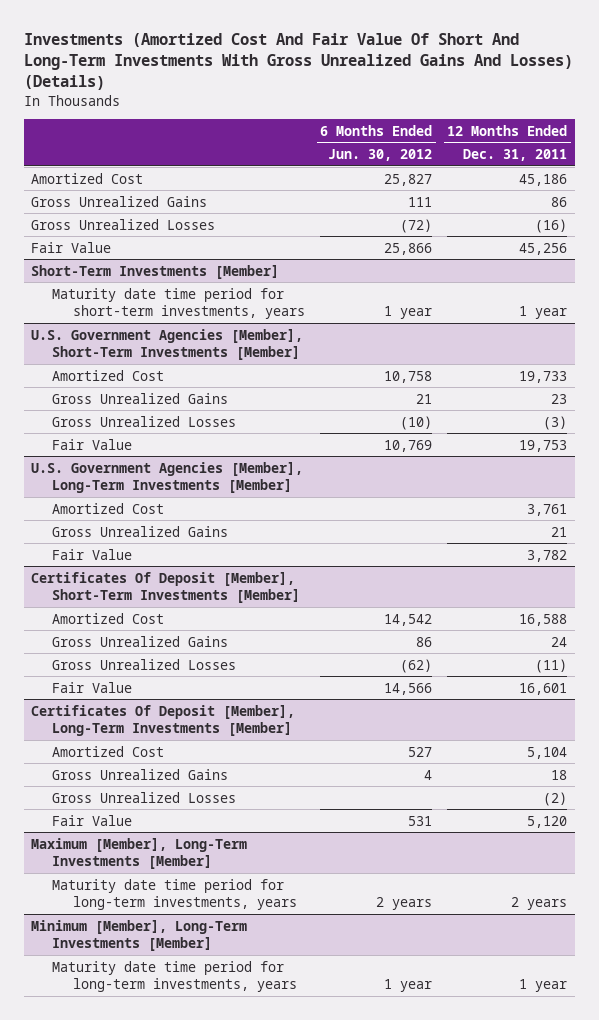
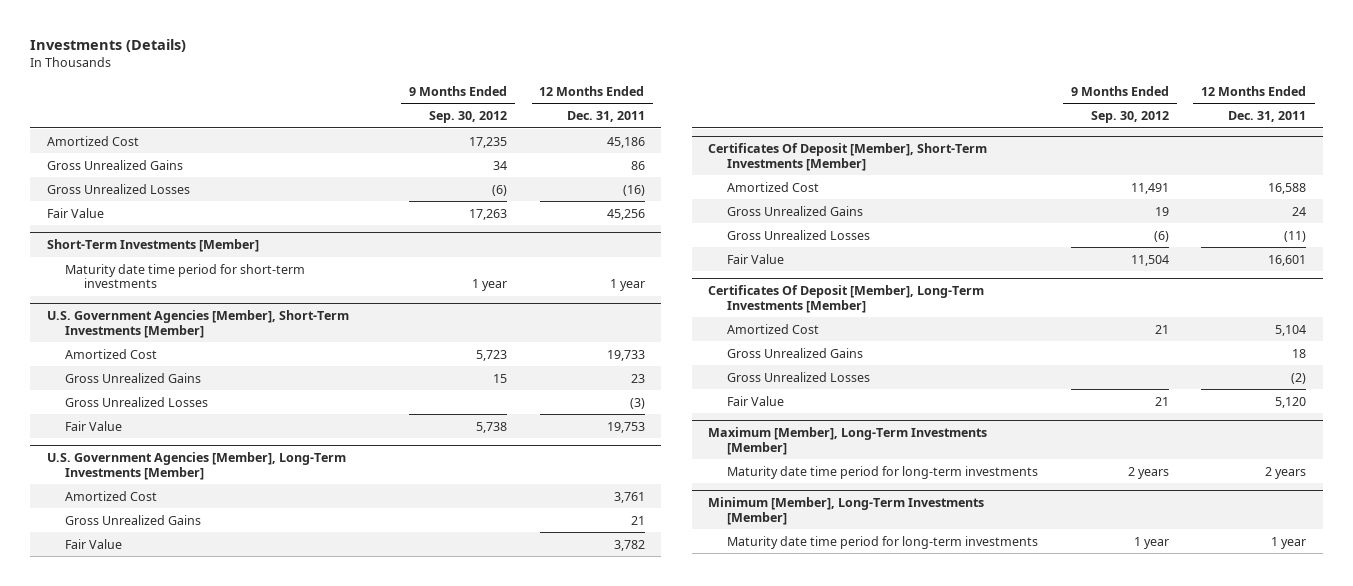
- Investments (Amortized Cost And Fair Value Of Short And Long-Term Investments With Gross Unrealized Gains And Losses) (Details)
+ Investments (Details)
- | 6 Months Ended Jun. 30, 2012 | 12 Months Ended Dec. 31, 2011
+ | 9 Months Ended Sep. 30, 2012 | 12 Months Ended Dec. 31, 2011
@ Short-Term Investments [Member]
- Maturity date time period for short-term investments, years | 1 year | 1 year
+ Maturity date time period for short-term investments | 1 year | 1 year
@ Maximum [Member], Long-Term Investments [Member]
- Maturity date time period for long-term investments, years | 2 years | 2 years
+ Maturity date time period for long-term investments | 2 years | 2 years
@ Minimum [Member], Long-Term Investments [Member]
- Maturity date time period for long-term investments, years | 1 year | 1 year
+ Maturity date time period for long-term investments | 1 year | 1 year

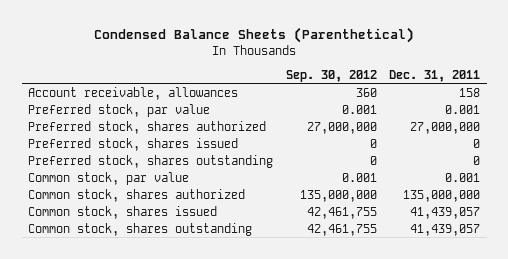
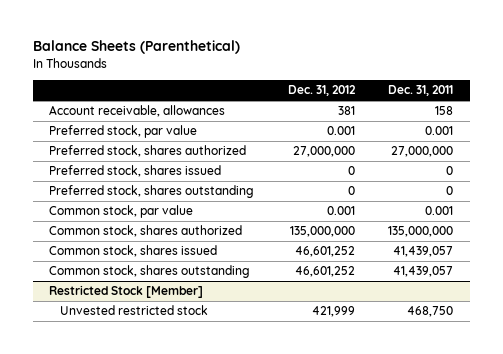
- Condensed Balance Sheets (Parenthetical)
+ Balance Sheets (Parenthetical)
- | Sep. 30, 2012 | Dec. 31, 2011
+ | Dec. 31, 2012 | Dec. 31, 2011
+ Restricted Stock [Member]
+ Unvested restricted stock | 421,999 | 468,750

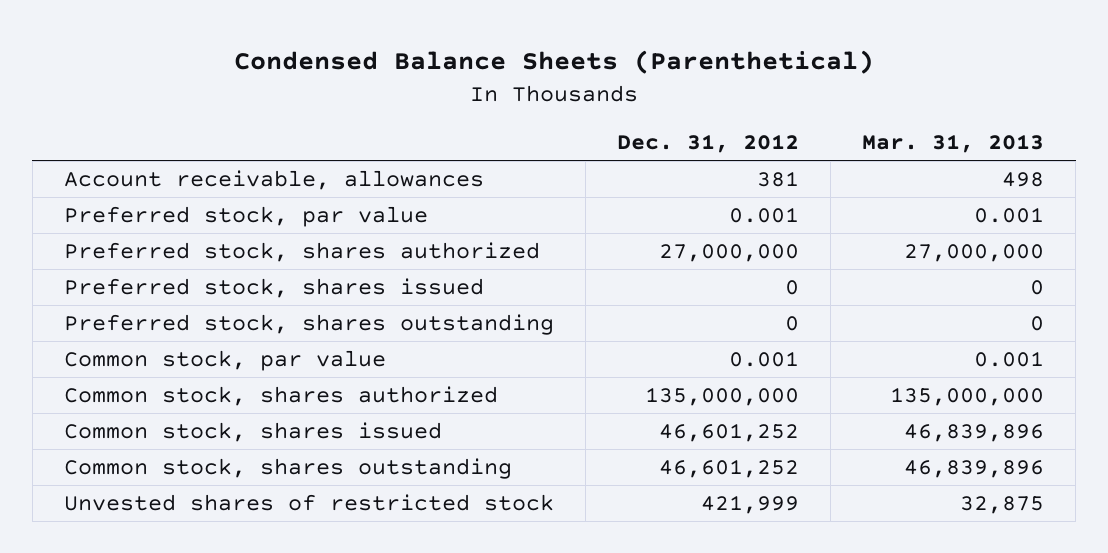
- Balance Sheets (Parenthetical)
+ Condensed Balance Sheets (Parenthetical)
- | Dec. 31, 2012 | Dec. 31, 2011
+ | Dec. 31, 2012 | Mar. 31, 2013
- Restricted Stock [Member]
- Unvested restricted stock | 421,999 | 468,750
+ Unvested shares of restricted stock | 421,999 | 32,875

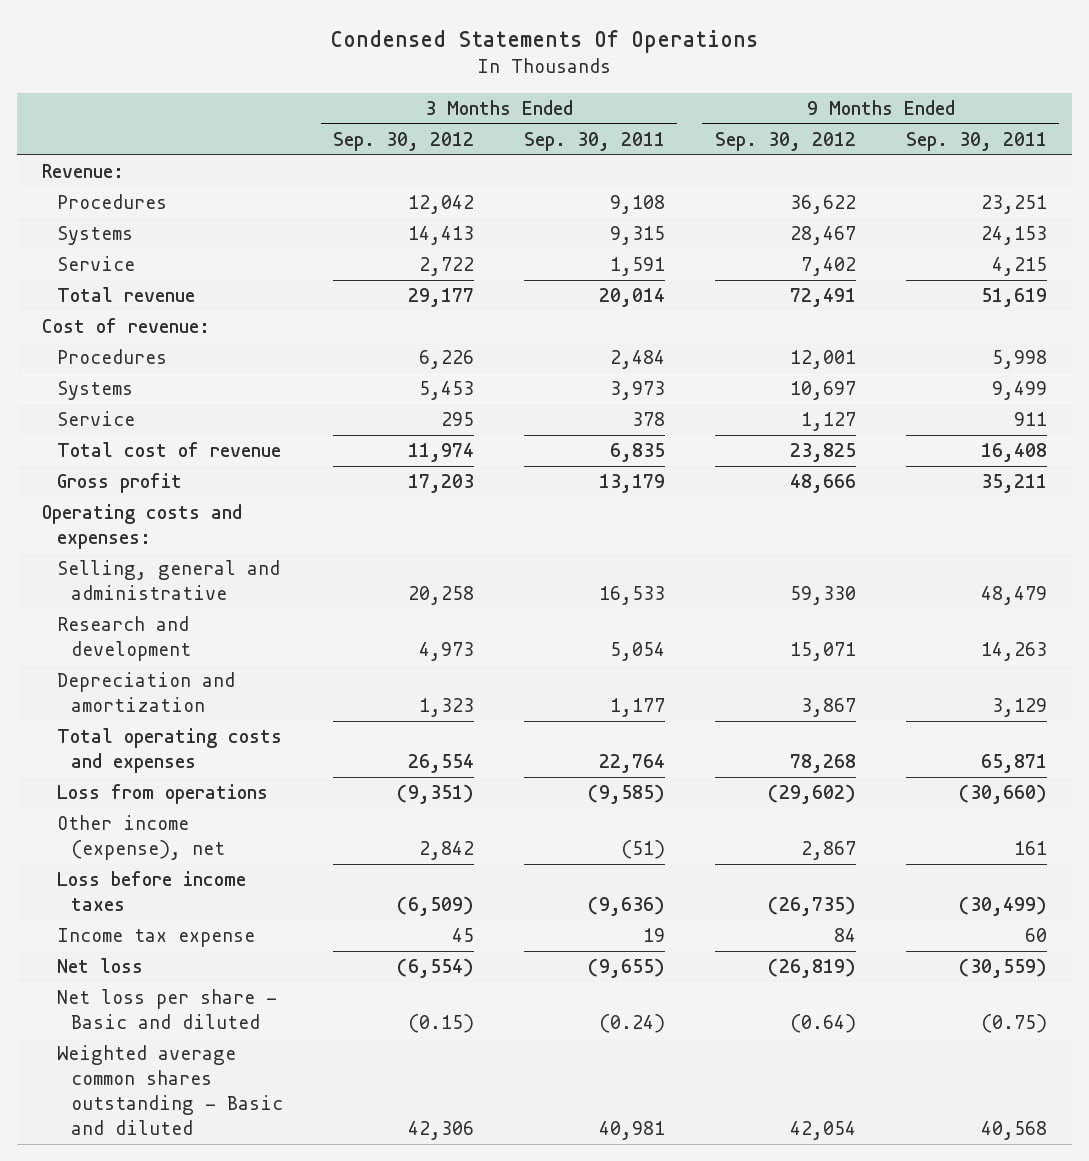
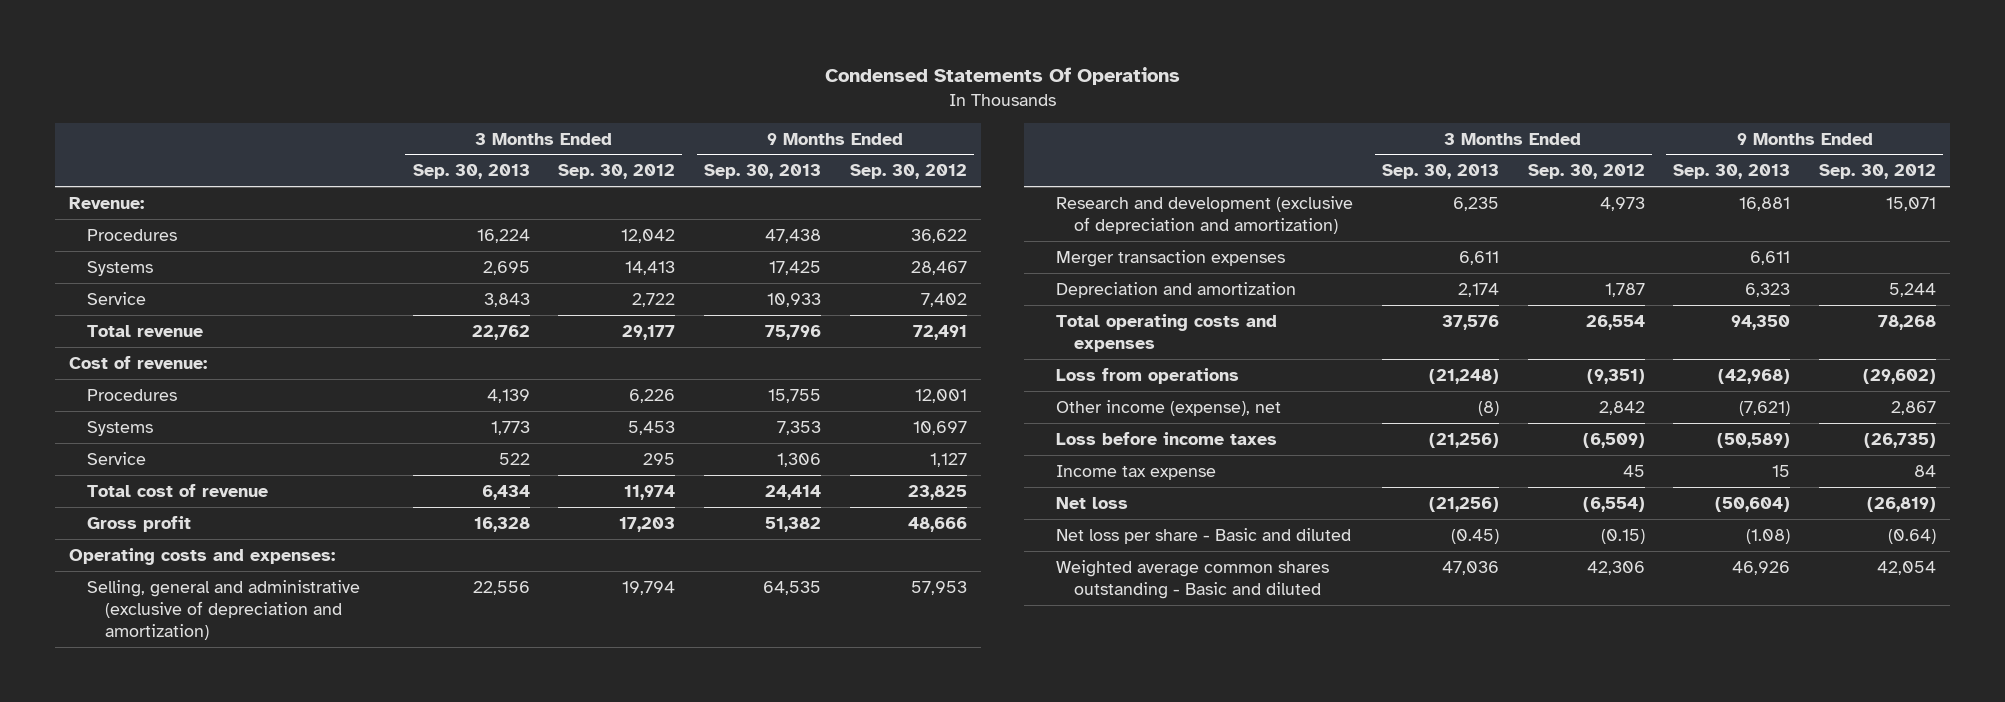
- | 3 Months Ended Sep. 30, 2012 | 3 Months Ended Sep. 30, 2011 | 9 Months Ended Sep. 30, 2012 | 9 Months Ended Sep. 30, 2011
+ | 3 Months Ended Sep. 30, 2013 | 3 Months Ended Sep. 30, 2012 | 9 Months Ended Sep. 30, 2013 | 9 Months Ended Sep. 30, 2012
- Selling, general and administrative | 20,258 | 16,533 | 59,330 | 48,479
- Research and development | 4,973 | 5,054 | 15,071 | 14,263
- Depreciation and amortization | 1,323 | 1,177 | 3,867 | 3,129
+ Selling, general and administrative (exclusive of depreciation and amortization) | 22,556 | 19,794 | 64,535 | 57,953
+ Research and development (exclusive of depreciation and amortization) | 6,235 | 4,973 | 16,881 | 15,071
+ Merger transaction expenses | 6,611 | | 6,611 |
+ Depreciation and amortization | 2,174 | 1,787 | 6,323 | 5,244

